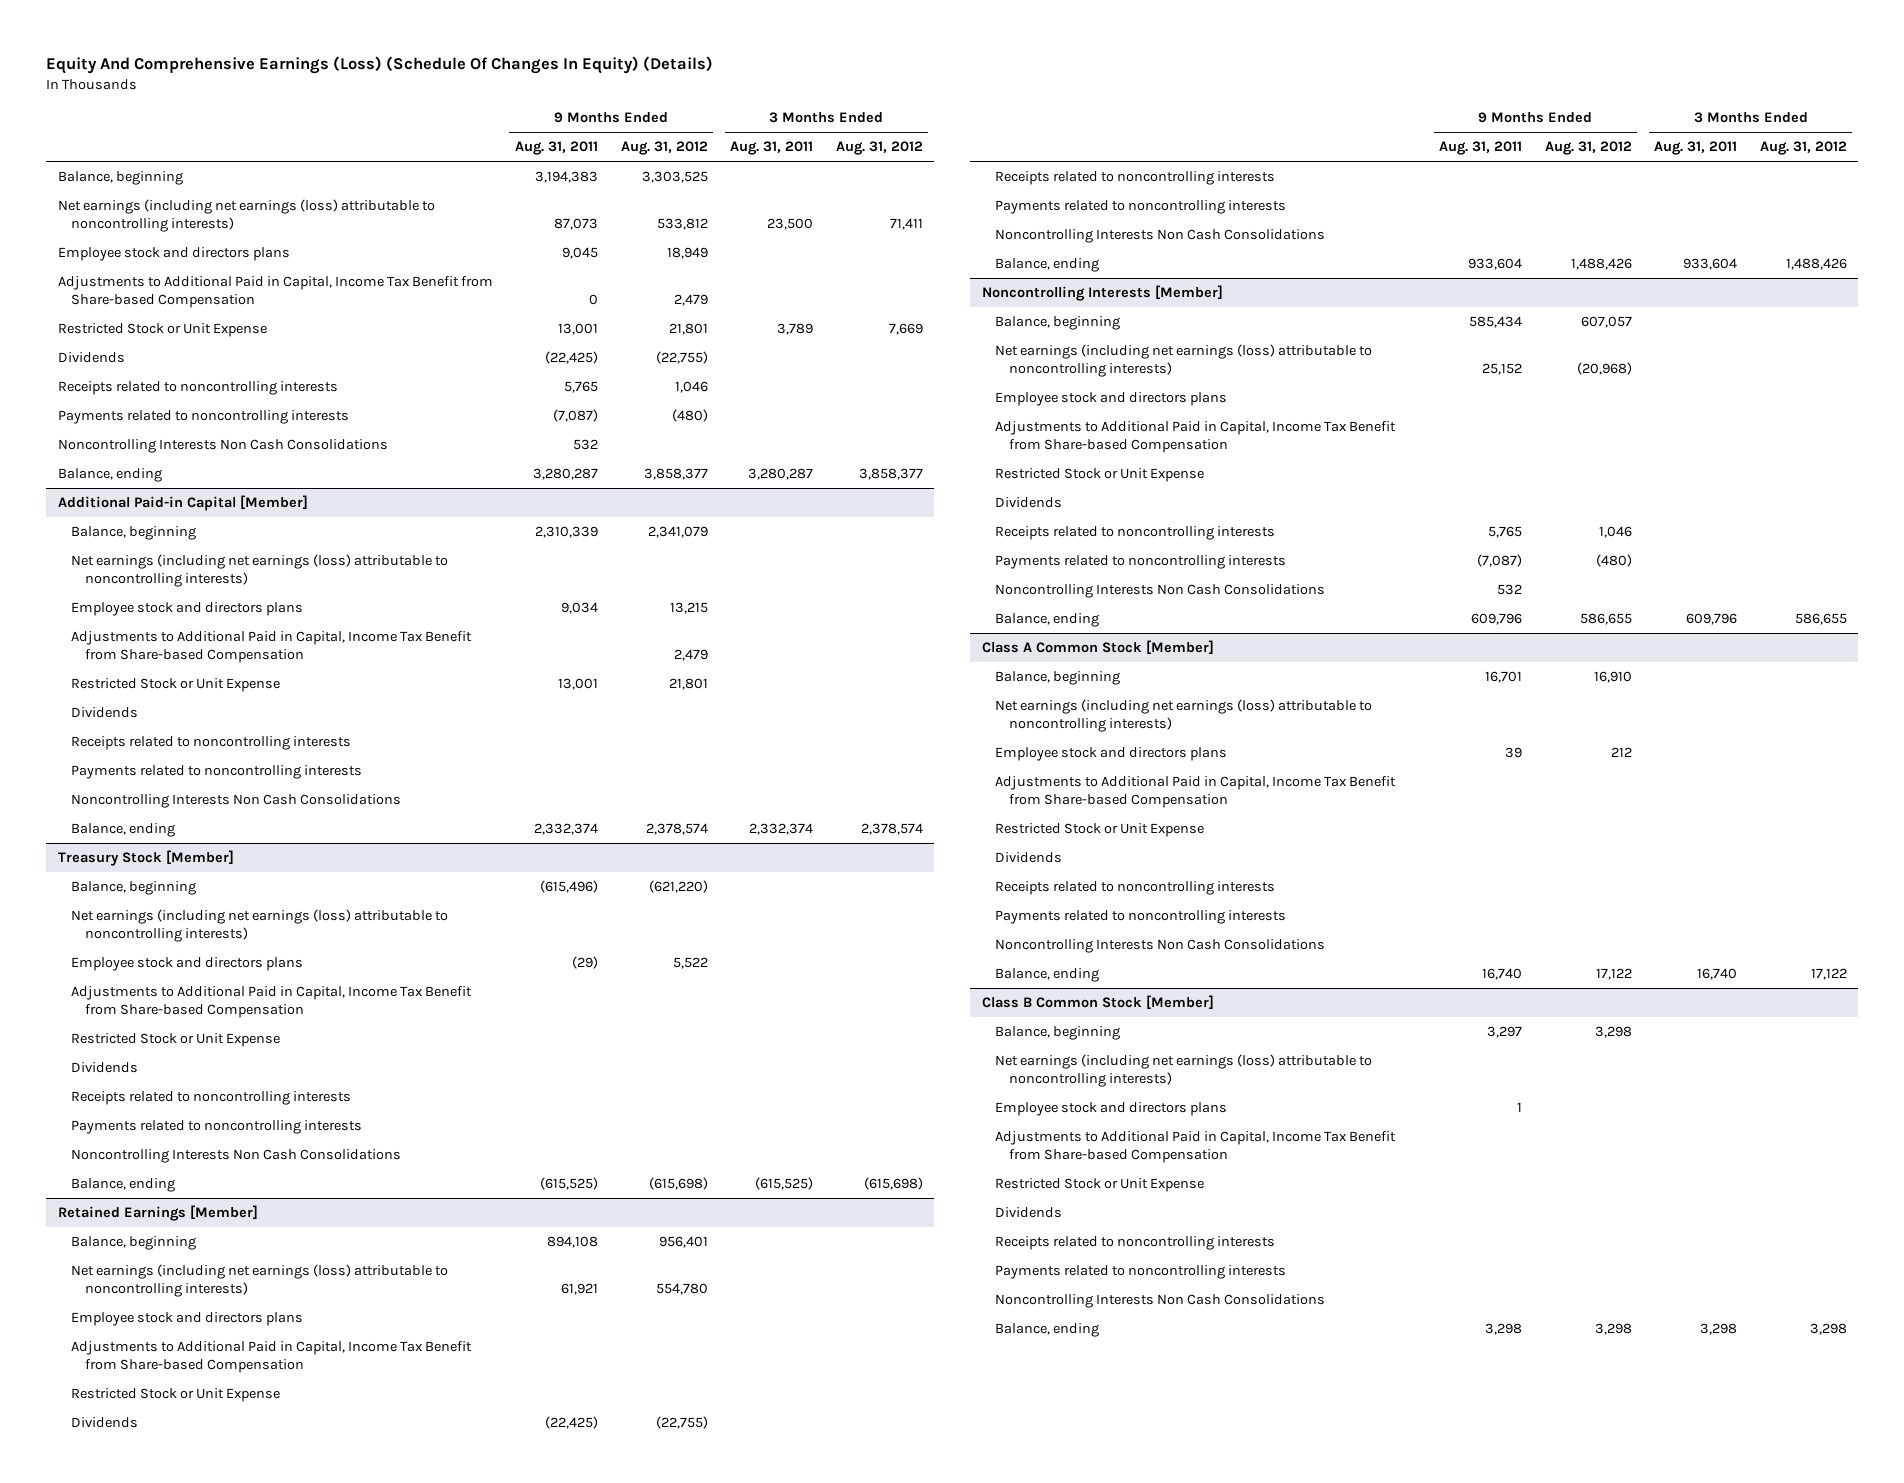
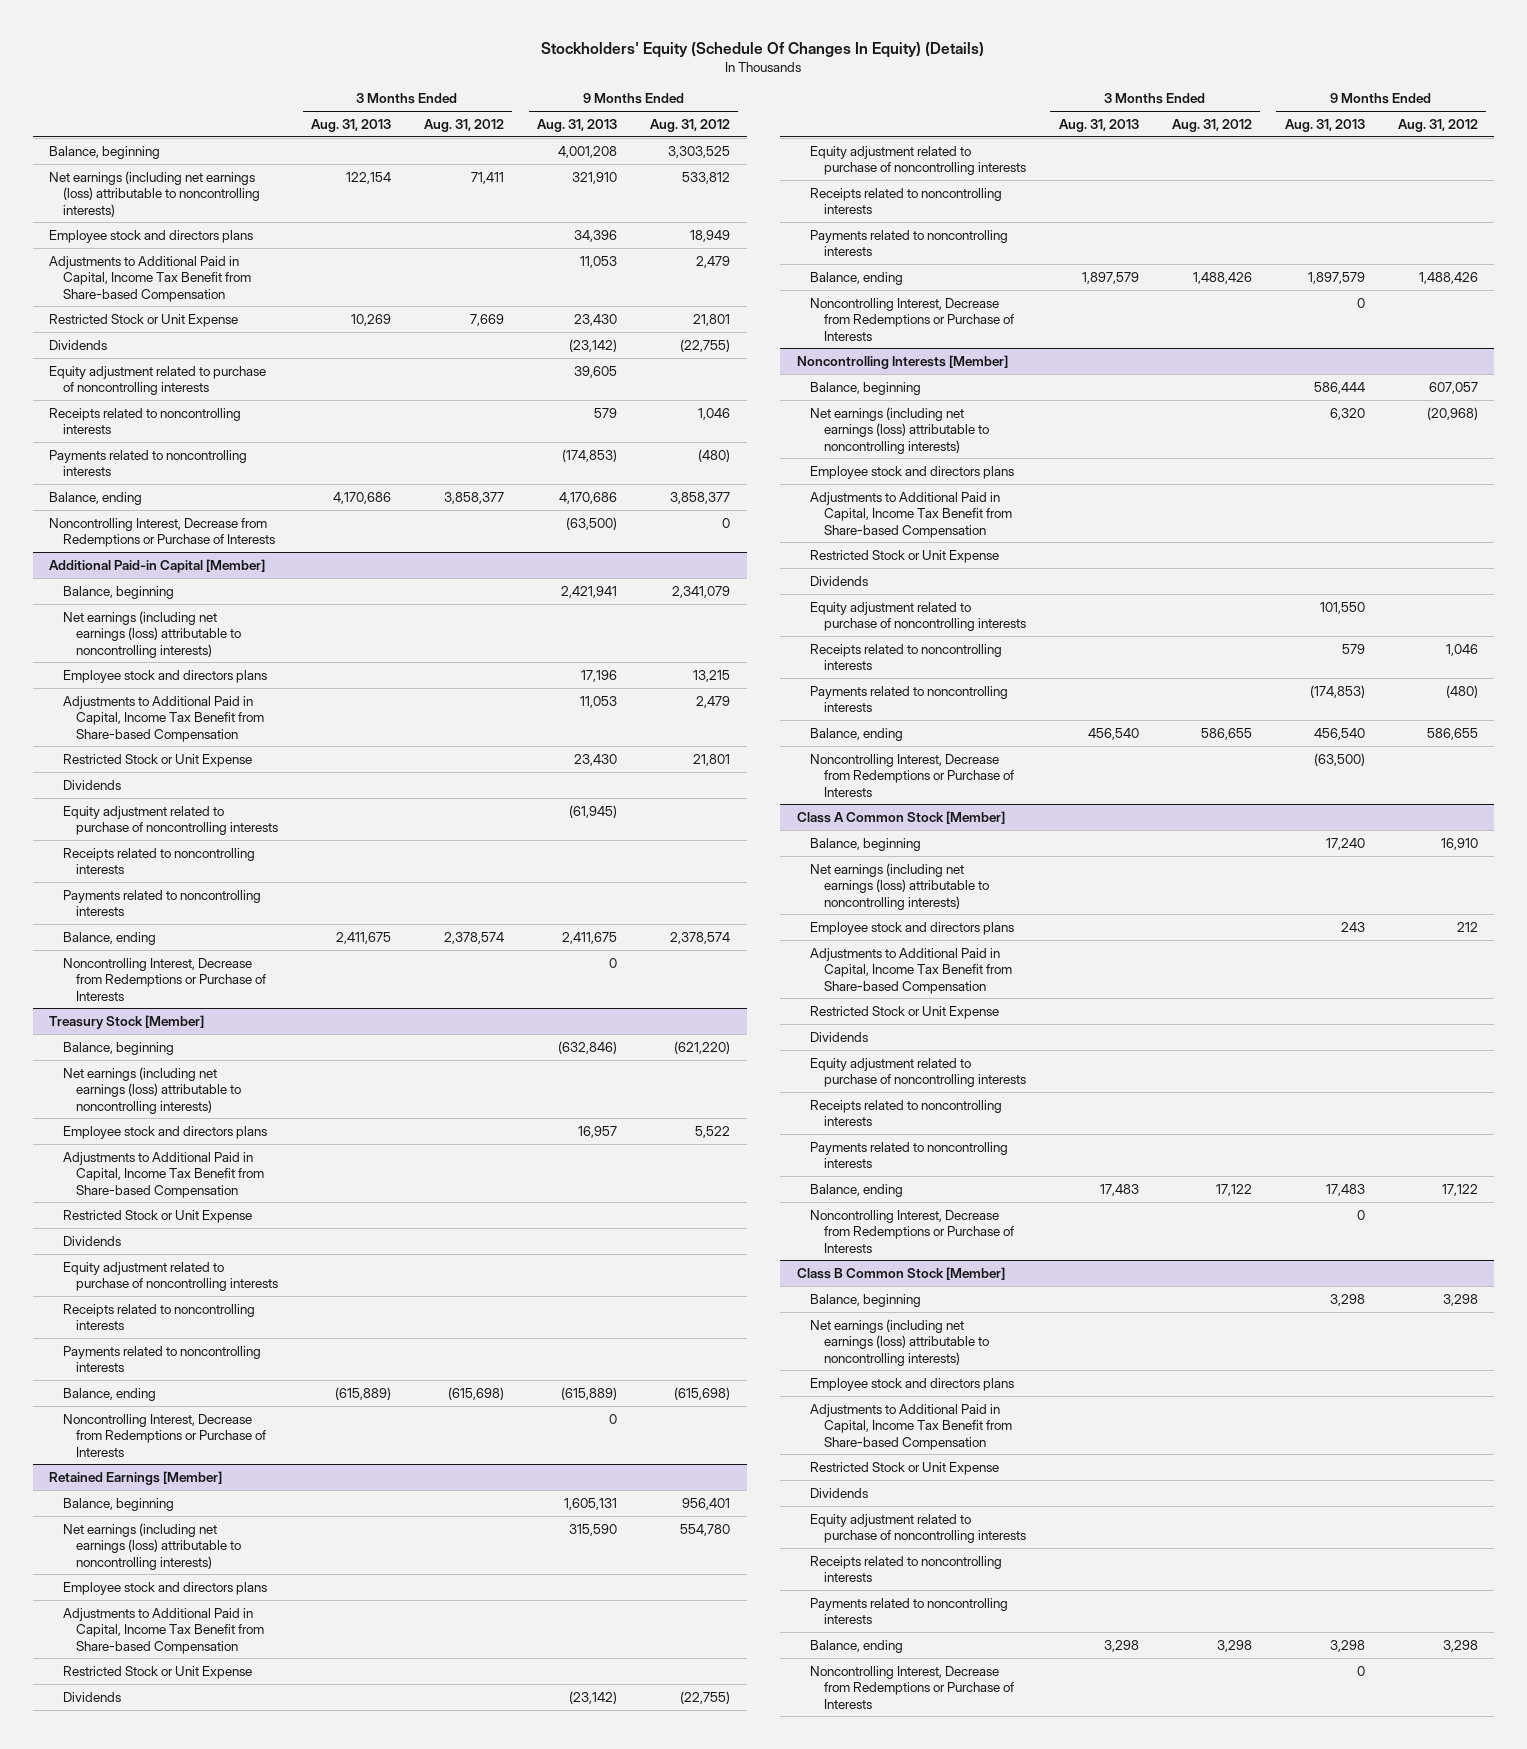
- Equity And Comprehensive Earnings (Loss) (Schedule Of Changes In Equity) (Details)
+ Stockholders' Equity (Schedule Of Changes In Equity) (Details)
- | 9 Months Ended Aug. 31, 2011 | 9 Months Ended Aug. 31, 2012 | 3 Months Ended Aug. 31, 2011 | 3 Months Ended Aug. 31, 2012
+ | 3 Months Ended Aug. 31, 2013 | 3 Months Ended Aug. 31, 2012 | 9 Months Ended Aug. 31, 2013 | 9 Months Ended Aug. 31, 2012
+ Equity adjustment related to purchase of noncontrolling interests | | | 39,605 |
- Noncontrolling Interests Non Cash Consolidations | 532 | | |
+ Noncontrolling Interest, Decrease from Redemptions or Purchase of Interests | | | (63,500) | 0
@ Additional Paid-in Capital [Member]
+ Equity adjustment related to purchase of noncontrolling interests | | | (61,945) |
- Noncontrolling Interests Non Cash Consolidations
+ Noncontrolling Interest, Decrease from Redemptions or Purchase of Interests | | | 0 |
@ Treasury Stock [Member]
+ Equity adjustment related to purchase of noncontrolling interests
- Noncontrolling Interests Non Cash Consolidations
+ Noncontrolling Interest, Decrease from Redemptions or Purchase of Interests | | | 0 |
@ Retained Earnings [Member]
+ Equity adjustment related to purchase of noncontrolling interests
- Noncontrolling Interests Non Cash Consolidations
+ Noncontrolling Interest, Decrease from Redemptions or Purchase of Interests | | | 0 |
@ Noncontrolling Interests [Member]
+ Equity adjustment related to purchase of noncontrolling interests | | | 101,550 |
- Noncontrolling Interests Non Cash Consolidations | 532 | | |
+ Noncontrolling Interest, Decrease from Redemptions or Purchase of Interests | | | (63,500) |
@ Class A Common Stock [Member]
+ Equity adjustment related to purchase of noncontrolling interests
- Noncontrolling Interests Non Cash Consolidations
+ Noncontrolling Interest, Decrease from Redemptions or Purchase of Interests | | | 0 |
@ Class B Common Stock [Member]
+ Equity adjustment related to purchase of noncontrolling interests
- Noncontrolling Interests Non Cash Consolidations
+ Noncontrolling Interest, Decrease from Redemptions or Purchase of Interests | | | 0 |

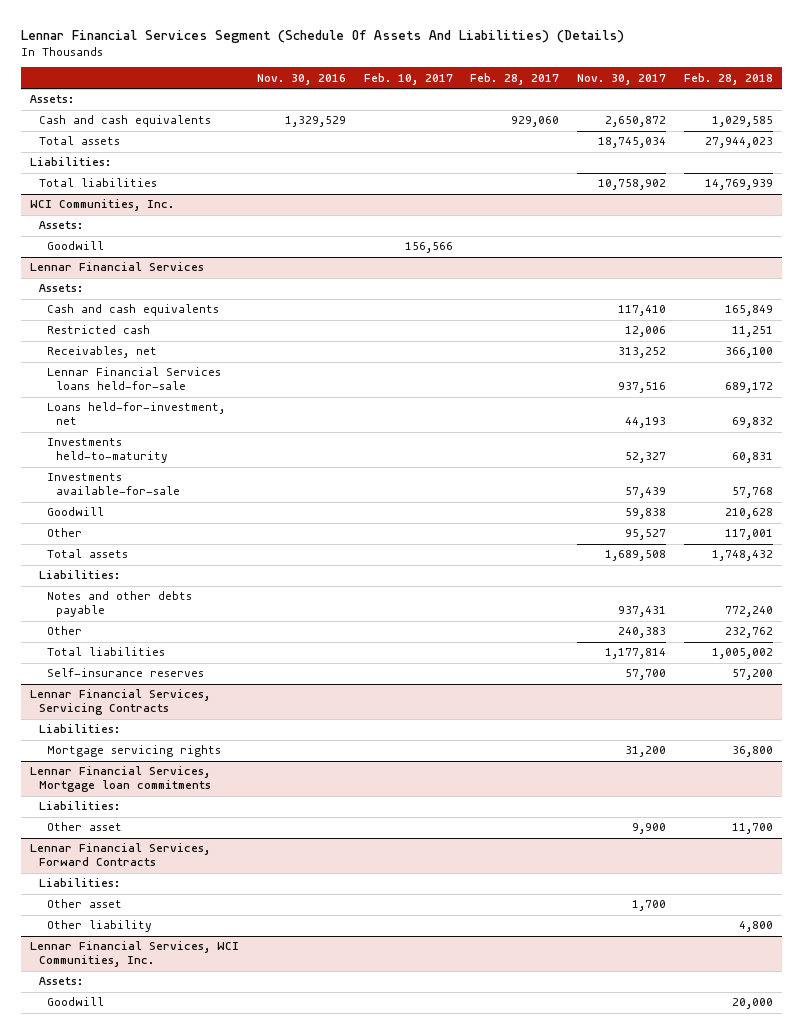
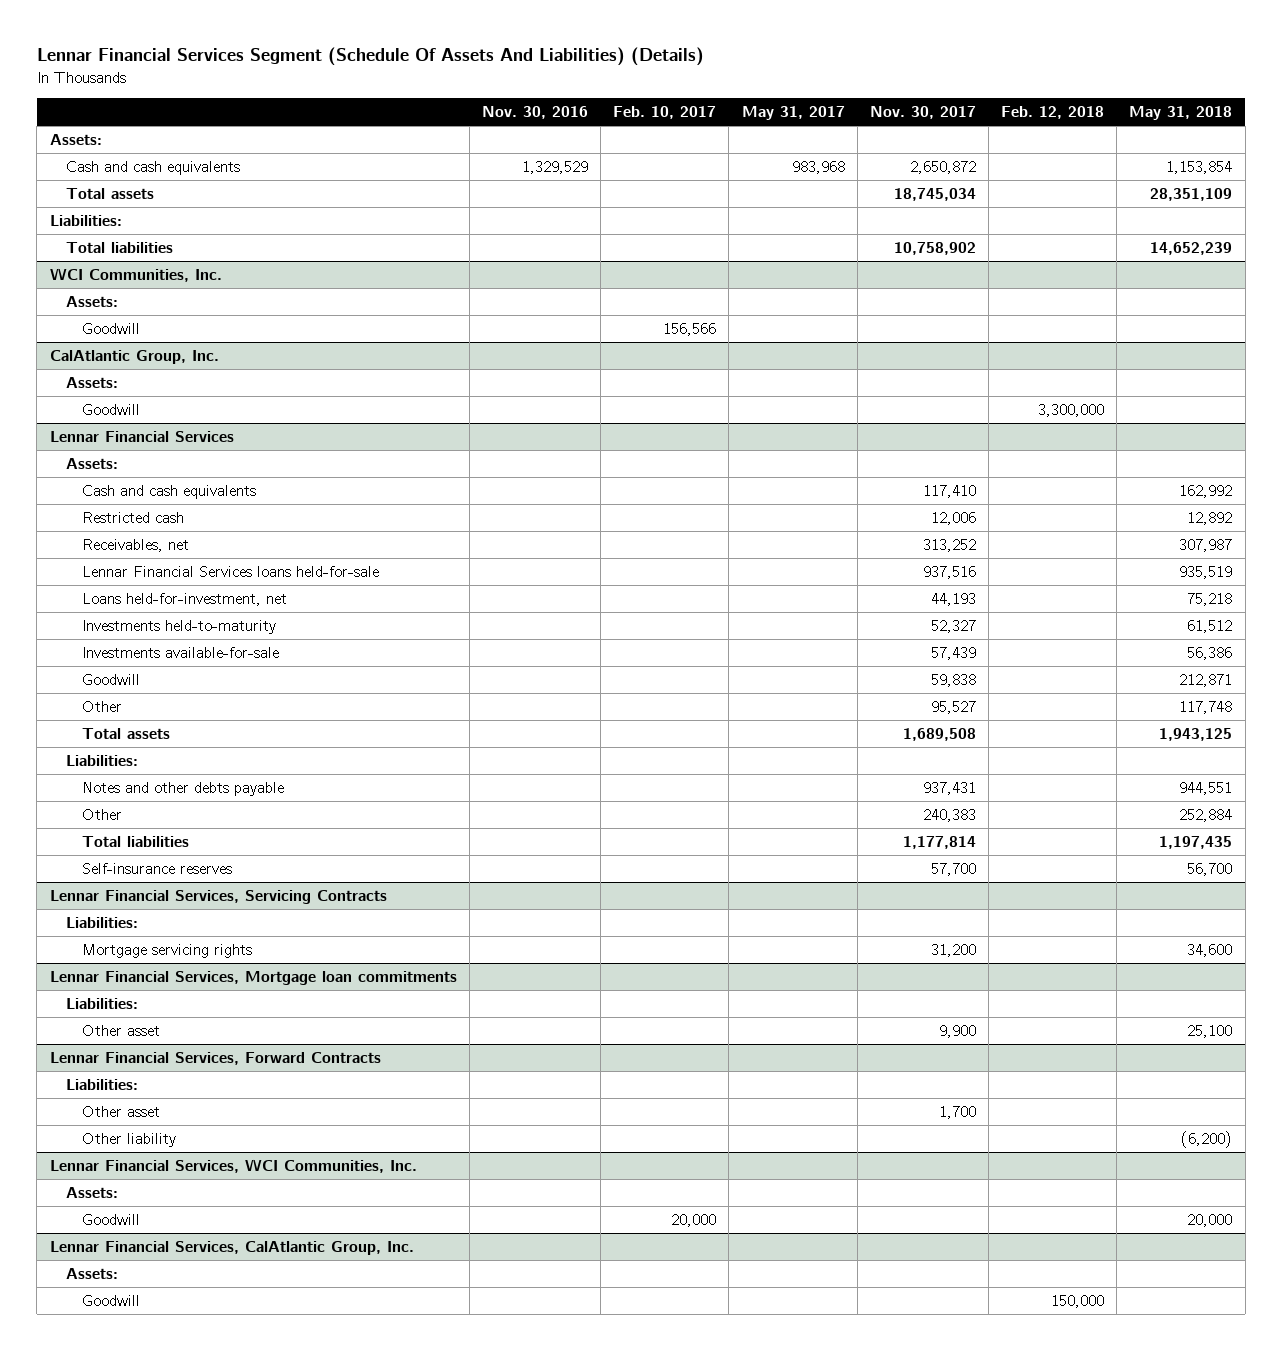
- | Nov. 30, 2016 | Feb. 10, 2017 | Feb. 28, 2017 | Nov. 30, 2017 | Feb. 28, 2018
+ | Nov. 30, 2016 | Feb. 10, 2017 | May 31, 2017 | Nov. 30, 2017 | Feb. 12, 2018 | May 31, 2018
+ CalAtlantic Group, Inc.
+ Assets:
+ Goodwill | | | | | 3,300,000 |
@ Lennar Financial Services, WCI Communities, Inc.
+ Goodwill | | 20,000 | | | | 20,000
+ Lennar Financial Services, CalAtlantic Group, Inc.
+ Assets:

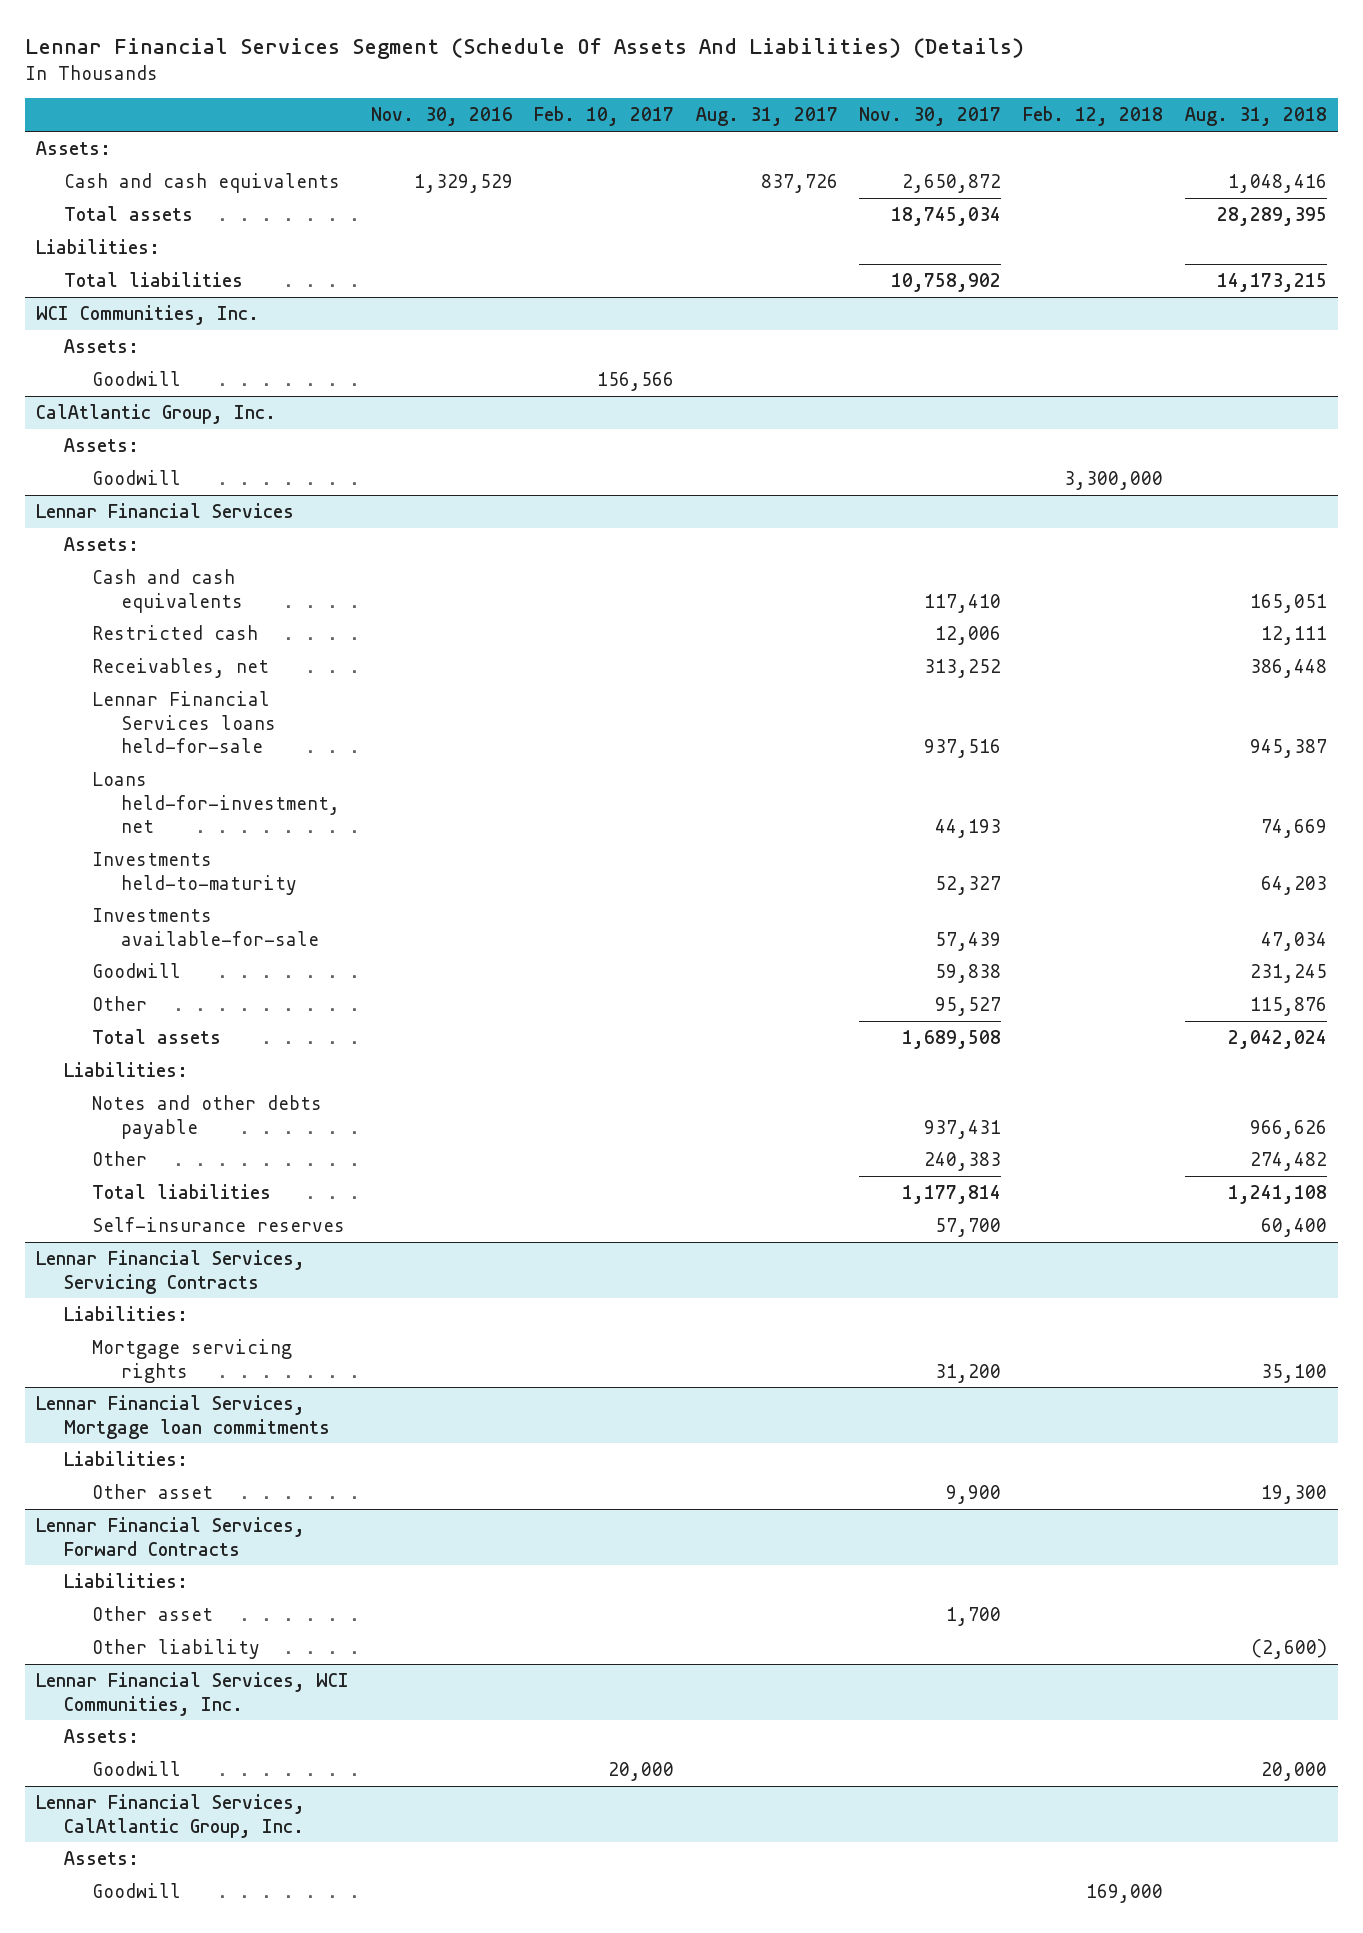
- | Nov. 30, 2016 | Feb. 10, 2017 | May 31, 2017 | Nov. 30, 2017 | Feb. 12, 2018 | May 31, 2018
+ | Nov. 30, 2016 | Feb. 10, 2017 | Aug. 31, 2017 | Nov. 30, 2017 | Feb. 12, 2018 | Aug. 31, 2018
@ Lennar Financial Services, CalAtlantic Group, Inc.
- Goodwill | | | | | 150,000 |
+ Goodwill | | | | | 169,000 |

